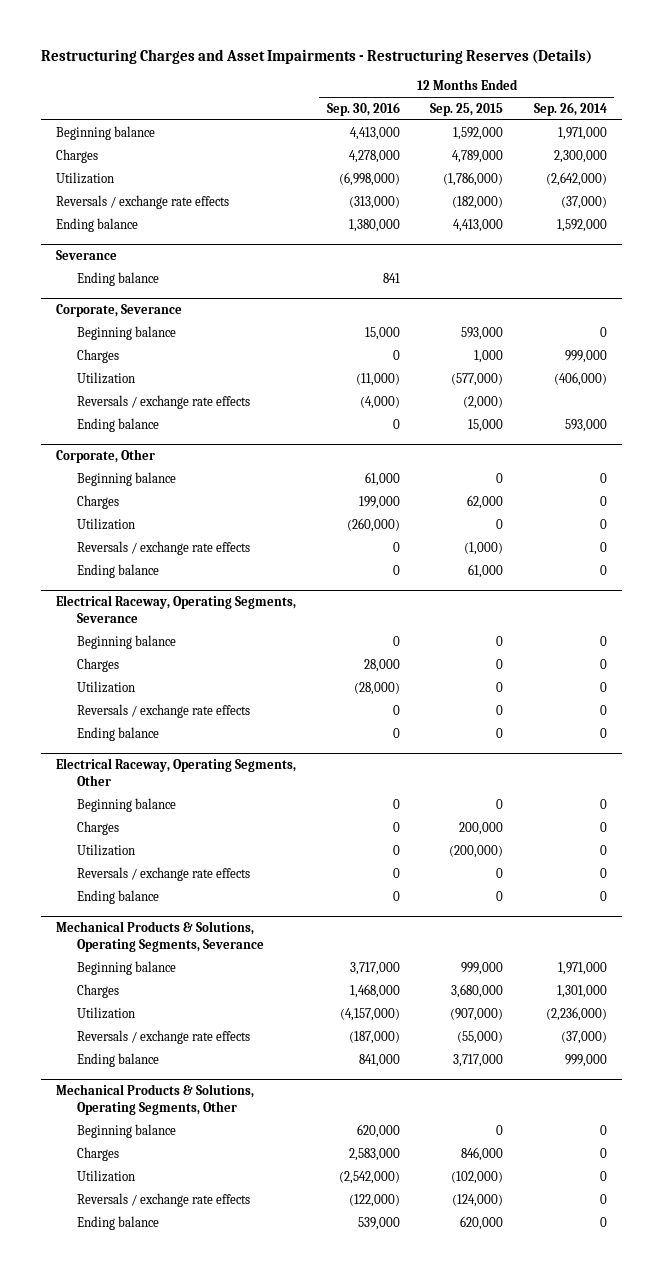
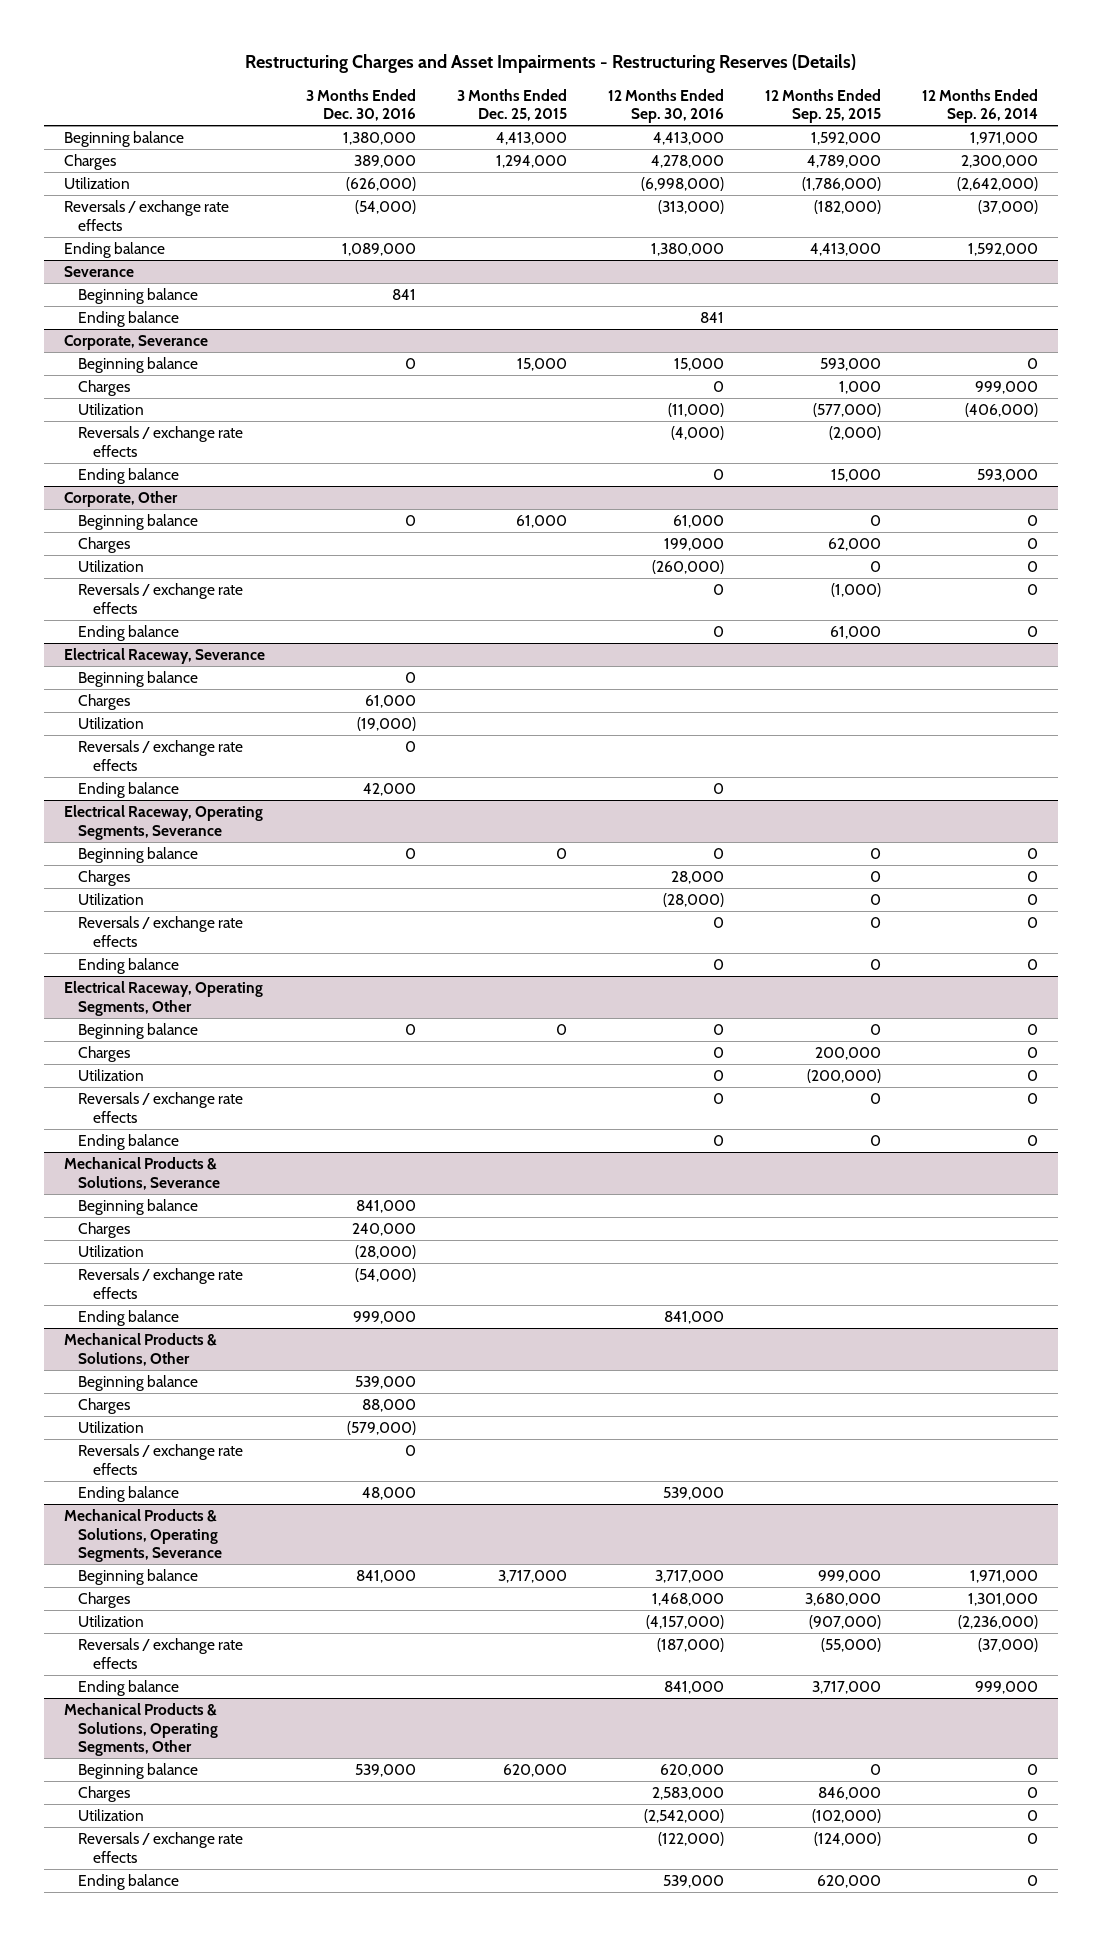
- | 12 Months Ended Sep. 30, 2016 | 12 Months Ended Sep. 25, 2015 | 12 Months Ended Sep. 26, 2014
+ | 3 Months Ended Dec. 30, 2016 | 3 Months Ended Dec. 25, 2015 | 12 Months Ended Sep. 30, 2016 | 12 Months Ended Sep. 25, 2015 | 12 Months Ended Sep. 26, 2014
@ Severance
+ Beginning balance | 841 | | | |
+ Electrical Raceway, Severance
+ Beginning balance | 0 | | | |
+ Charges | 61,000 | | | |
+ Utilization | (19,000) | | | |
+ Reversals / exchange rate effects | 0 | | | |
+ Ending balance | 42,000 | | 0 | |
+ Mechanical Products & Solutions, Severance
+ Beginning balance | 841,000 | | | |
+ Charges | 240,000 | | | |
+ Utilization | (28,000) | | | |
+ Reversals / exchange rate effects | (54,000) | | | |
+ Ending balance | 999,000 | | 841,000 | |
+ Mechanical Products & Solutions, Other
+ Beginning balance | 539,000 | | | |
+ Charges | 88,000 | | | |
+ Utilization | (579,000) | | | |
+ Reversals / exchange rate effects | 0 | | | |
+ Ending balance | 48,000 | | 539,000 | |

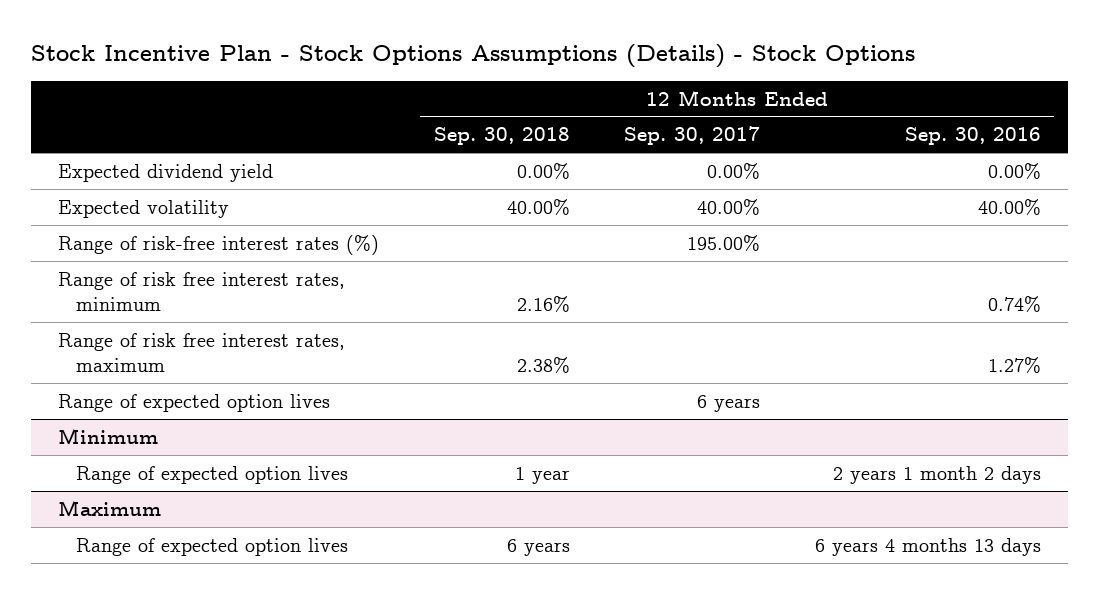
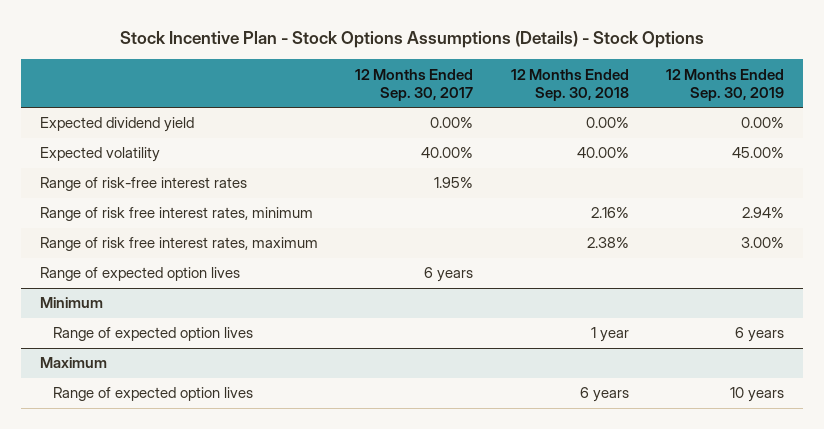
- | 12 Months Ended Sep. 30, 2018 | 12 Months Ended Sep. 30, 2017 | 12 Months Ended Sep. 30, 2016
+ | 12 Months Ended Sep. 30, 2017 | 12 Months Ended Sep. 30, 2018 | 12 Months Ended Sep. 30, 2019
- Range of risk-free interest rates (%) | | 195.00% |
+ Range of risk-free interest rates | 1.95% | |

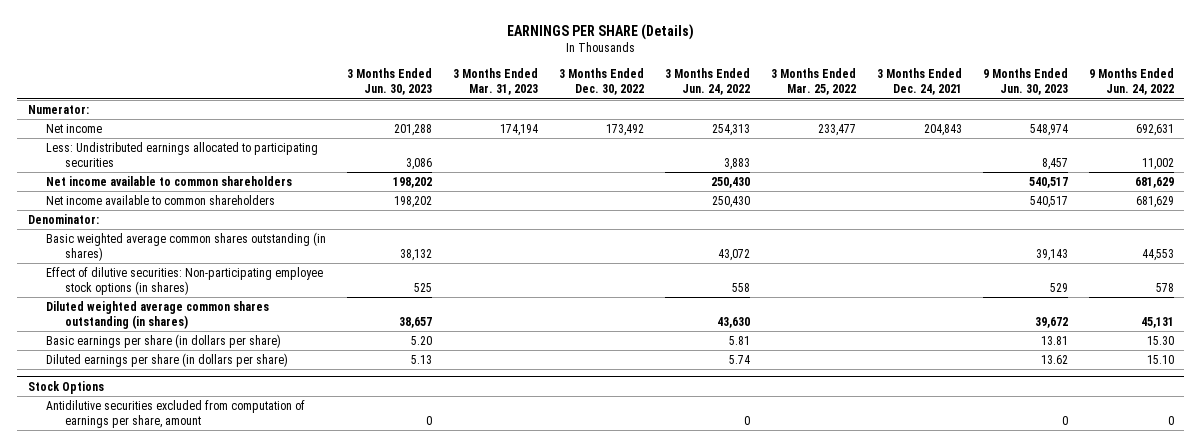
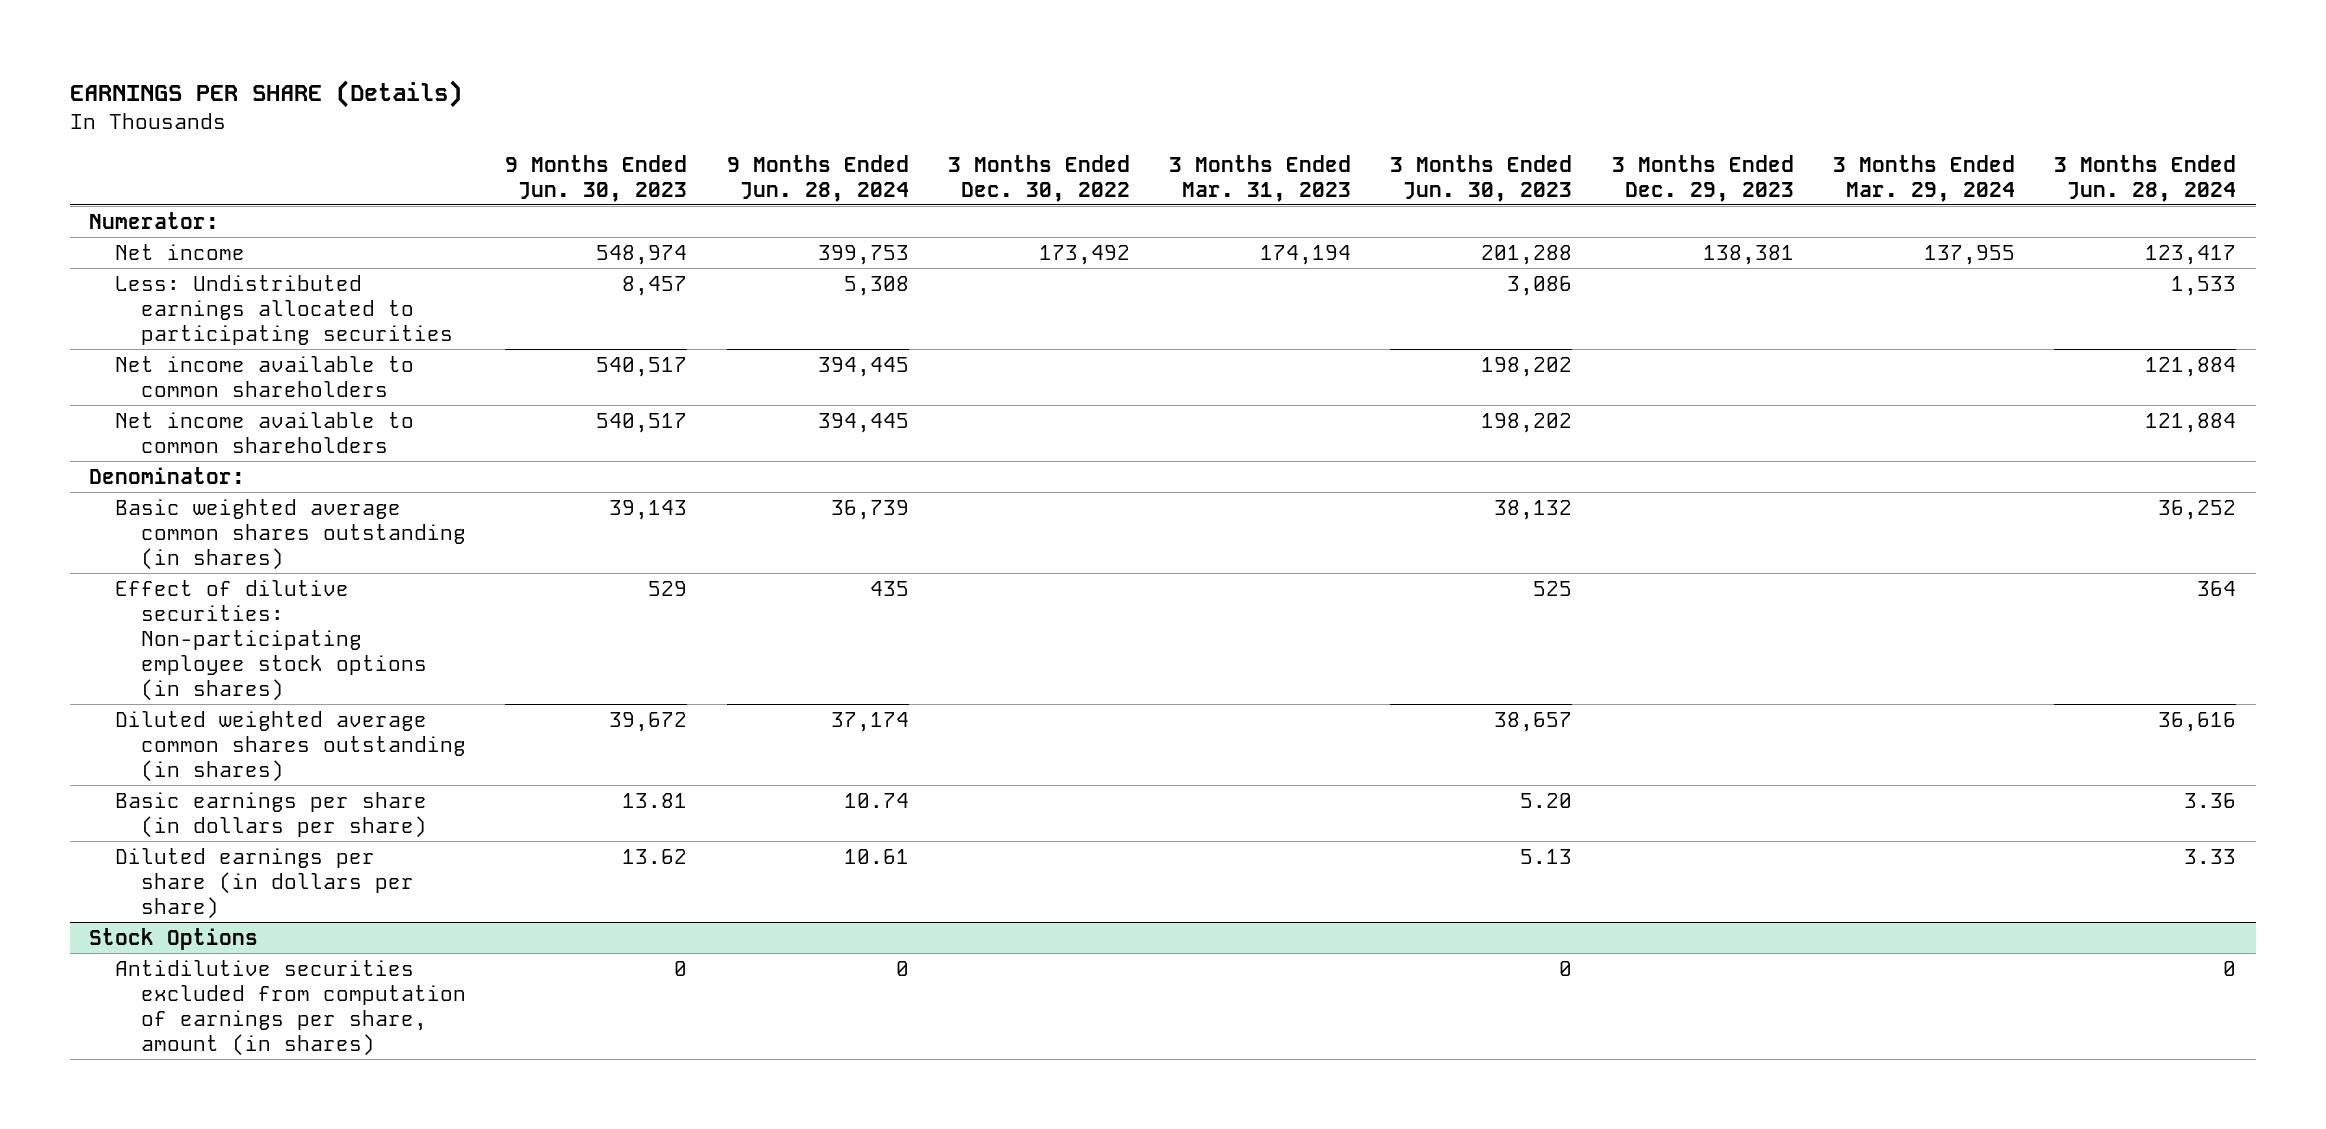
- | 3 Months Ended Jun. 30, 2023 | 3 Months Ended Mar. 31, 2023 | 3 Months Ended Dec. 30, 2022 | 3 Months Ended Jun. 24, 2022 | 3 Months Ended Mar. 25, 2022 | 3 Months Ended Dec. 24, 2021 | 9 Months Ended Jun. 30, 2023 | 9 Months Ended Jun. 24, 2022
+ | 9 Months Ended Jun. 30, 2023 | 9 Months Ended Jun. 28, 2024 | 3 Months Ended Dec. 30, 2022 | 3 Months Ended Mar. 31, 2023 | 3 Months Ended Jun. 30, 2023 | 3 Months Ended Dec. 29, 2023 | 3 Months Ended Mar. 29, 2024 | 3 Months Ended Jun. 28, 2024
@ Stock Options
- Antidilutive securities excluded from computation of earnings per share, amount | 0 | | | 0 | | | 0 | 0
+ Antidilutive securities excluded from computation of earnings per share, amount (in shares) | 0 | 0 | | | 0 | | | 0

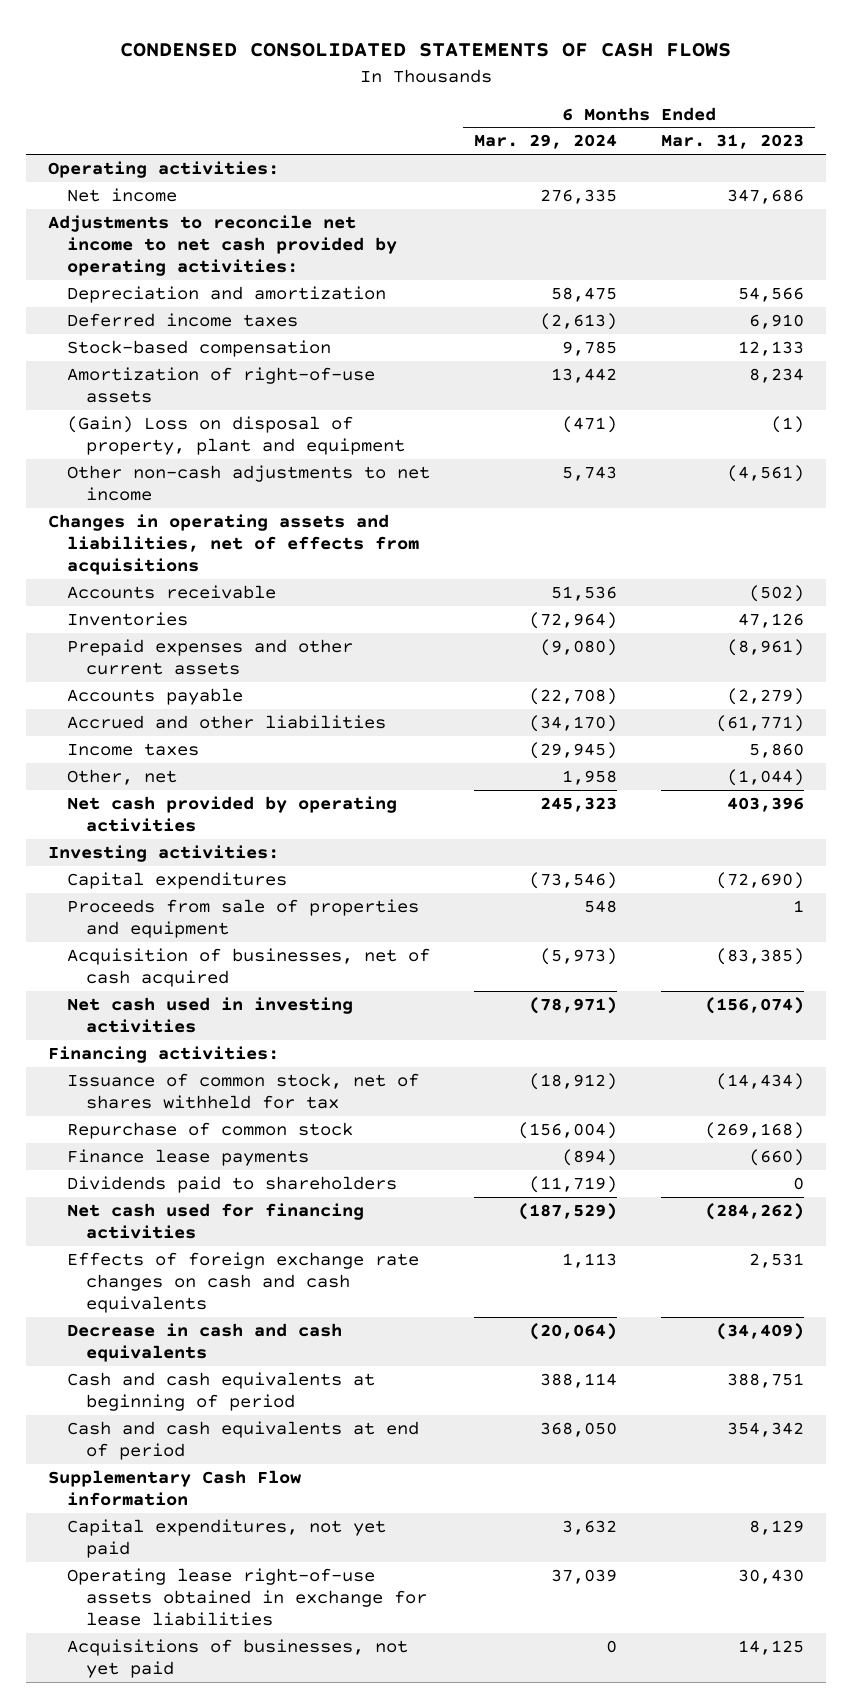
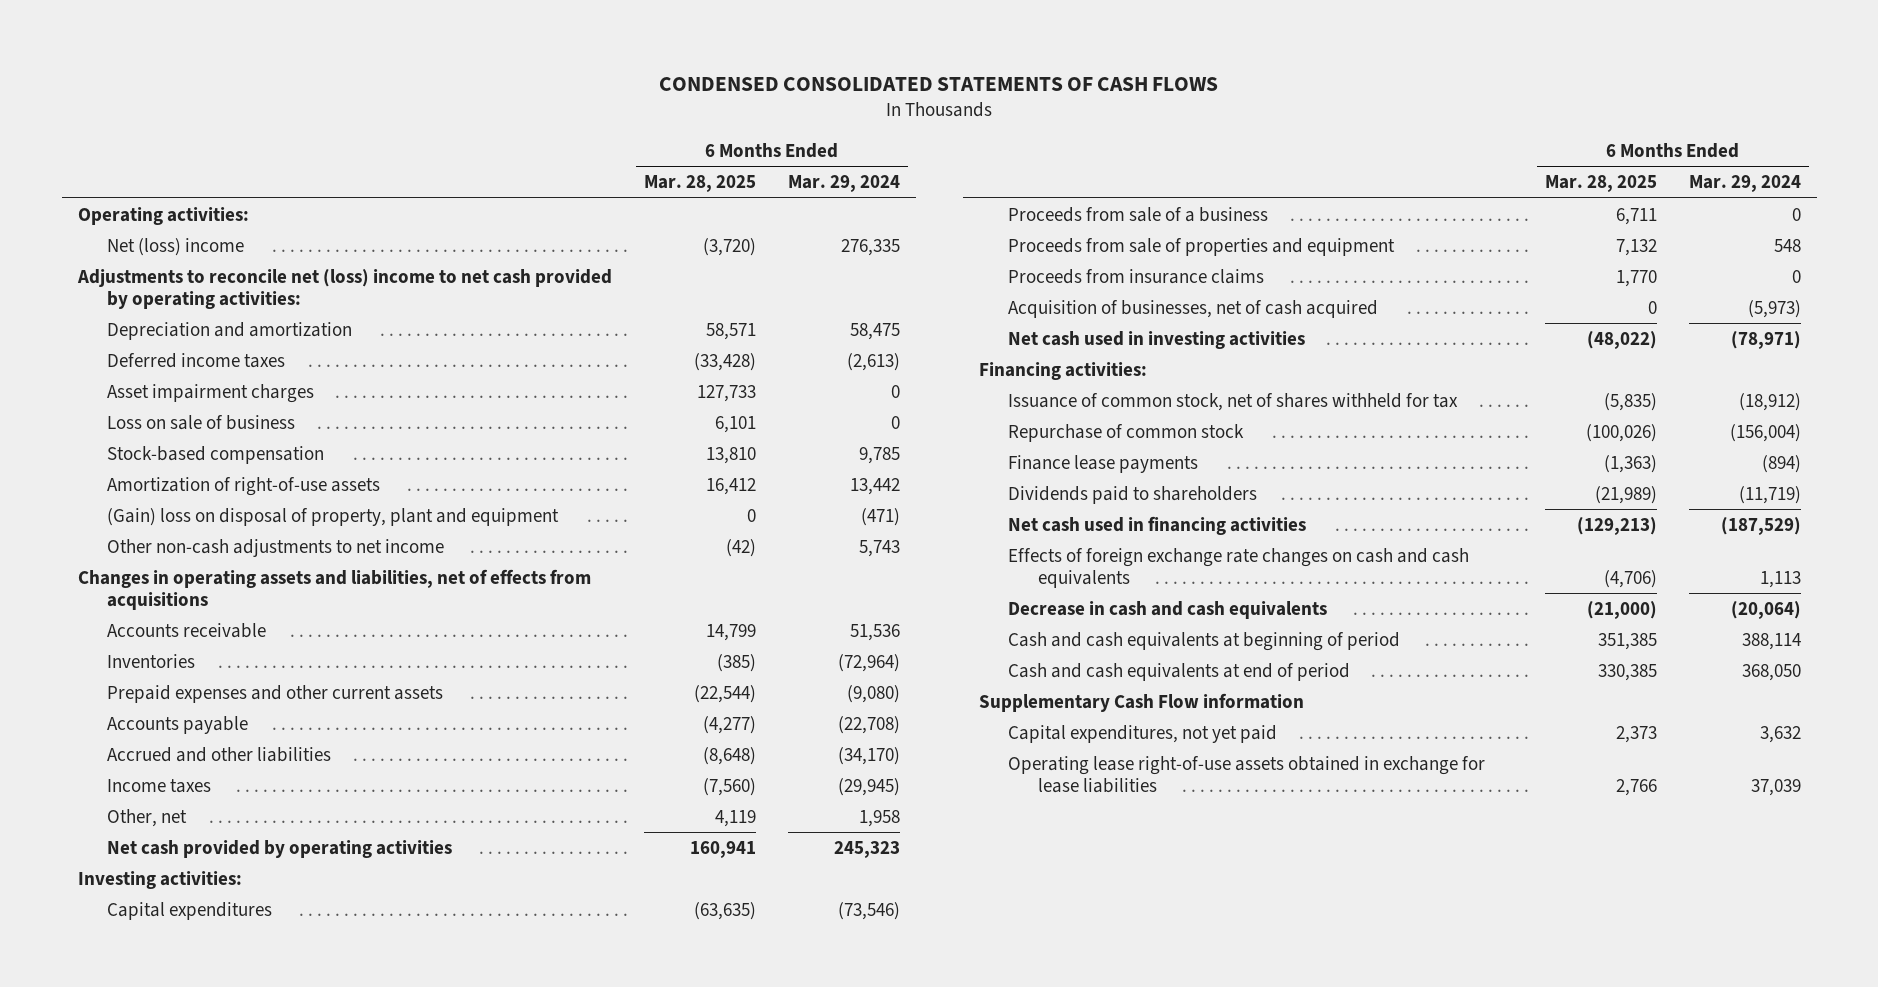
- | 6 Months Ended Mar. 29, 2024 | 6 Months Ended Mar. 31, 2023
+ | 6 Months Ended Mar. 28, 2025 | 6 Months Ended Mar. 29, 2024
- Net income | 276,335 | 347,686
- Adjustments to reconcile net income to net cash provided by operating activities:
+ Net (loss) income | (3,720) | 276,335
+ Adjustments to reconcile net (loss) income to net cash provided by operating activities:
+ Asset impairment charges | 127,733 | 0
+ Loss on sale of business | 6,101 | 0
- (Gain) Loss on disposal of property, plant and equipment | (471) | (1)
+ (Gain) loss on disposal of property, plant and equipment | 0 | (471)
+ Proceeds from sale of a business | 6,711 | 0
+ Proceeds from insurance claims | 1,770 | 0
- Net cash used for financing activities | (187,529) | (284,262)
+ Net cash used in financing activities | (129,213) | (187,529)
- Acquisitions of businesses, not yet paid | 0 | 14,125

